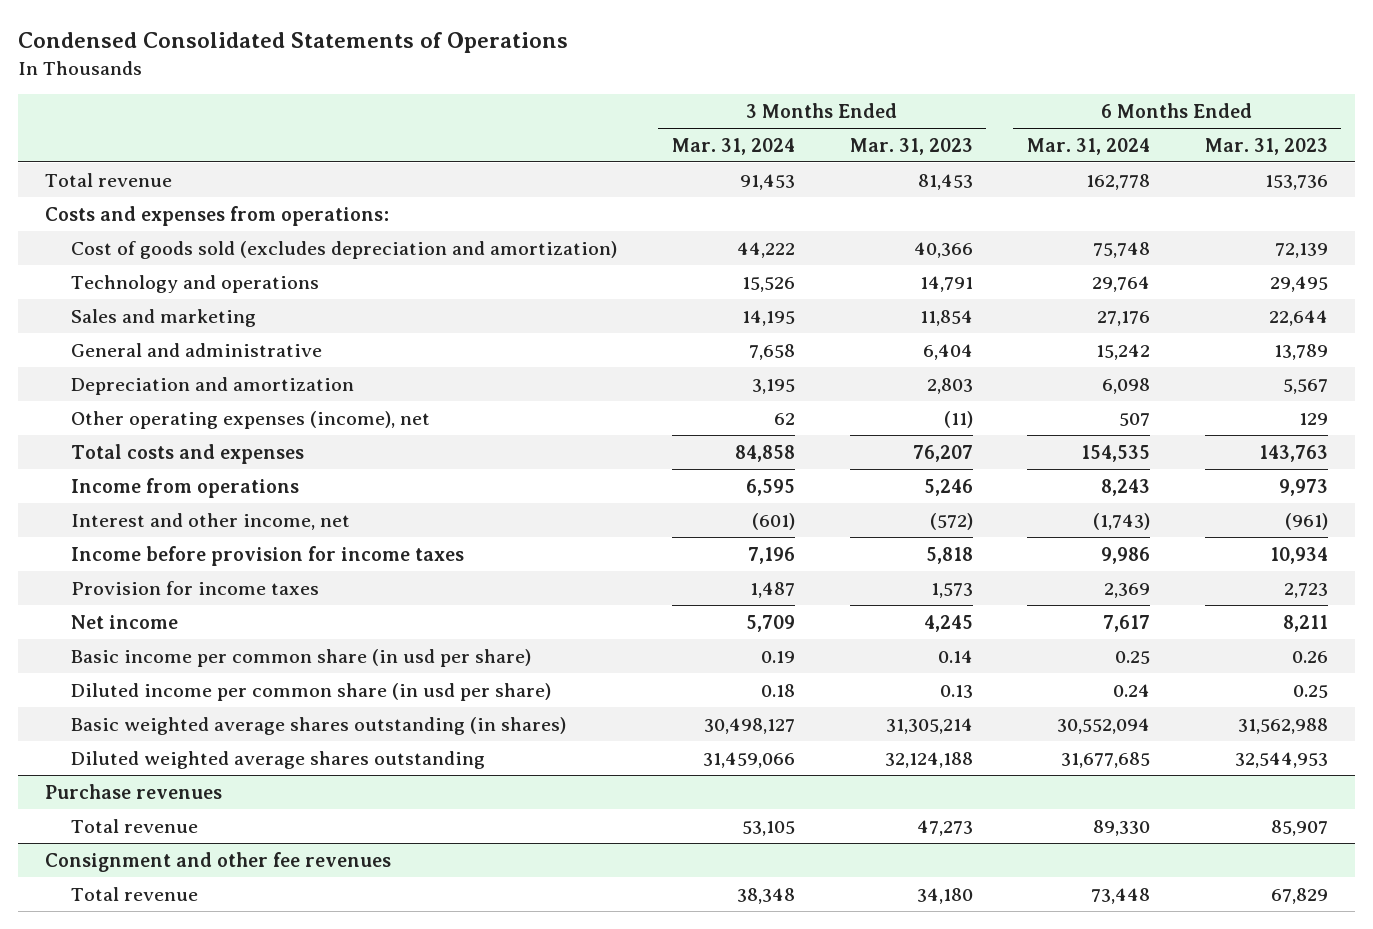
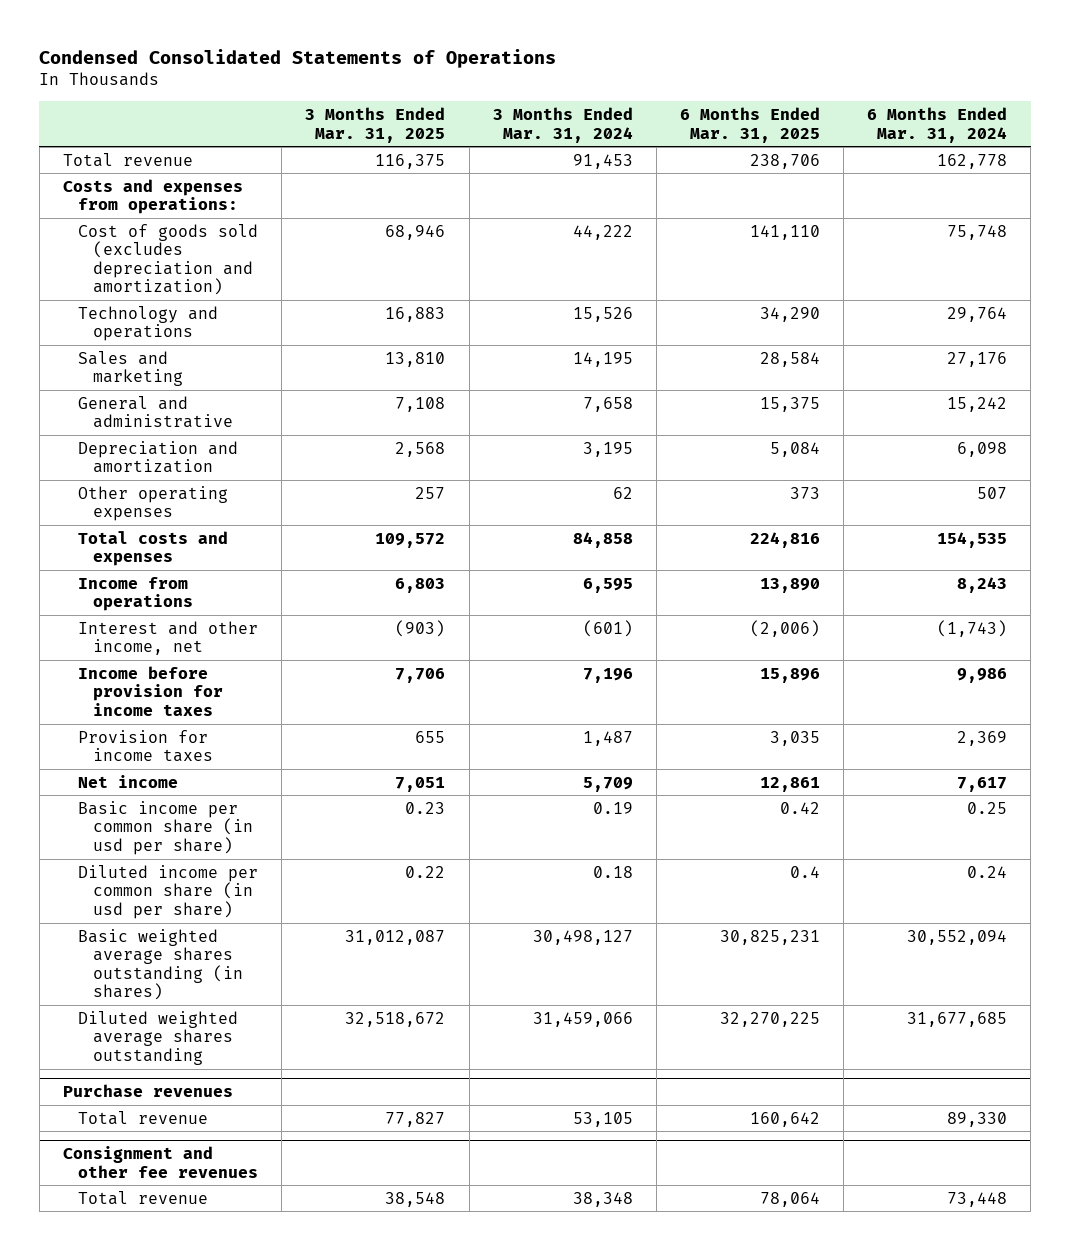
- | 3 Months Ended Mar. 31, 2024 | 3 Months Ended Mar. 31, 2023 | 6 Months Ended Mar. 31, 2024 | 6 Months Ended Mar. 31, 2023
+ | 3 Months Ended Mar. 31, 2025 | 3 Months Ended Mar. 31, 2024 | 6 Months Ended Mar. 31, 2025 | 6 Months Ended Mar. 31, 2024
- Other operating expenses (income), net | 62 | (11) | 507 | 129
+ Other operating expenses | 257 | 62 | 373 | 507

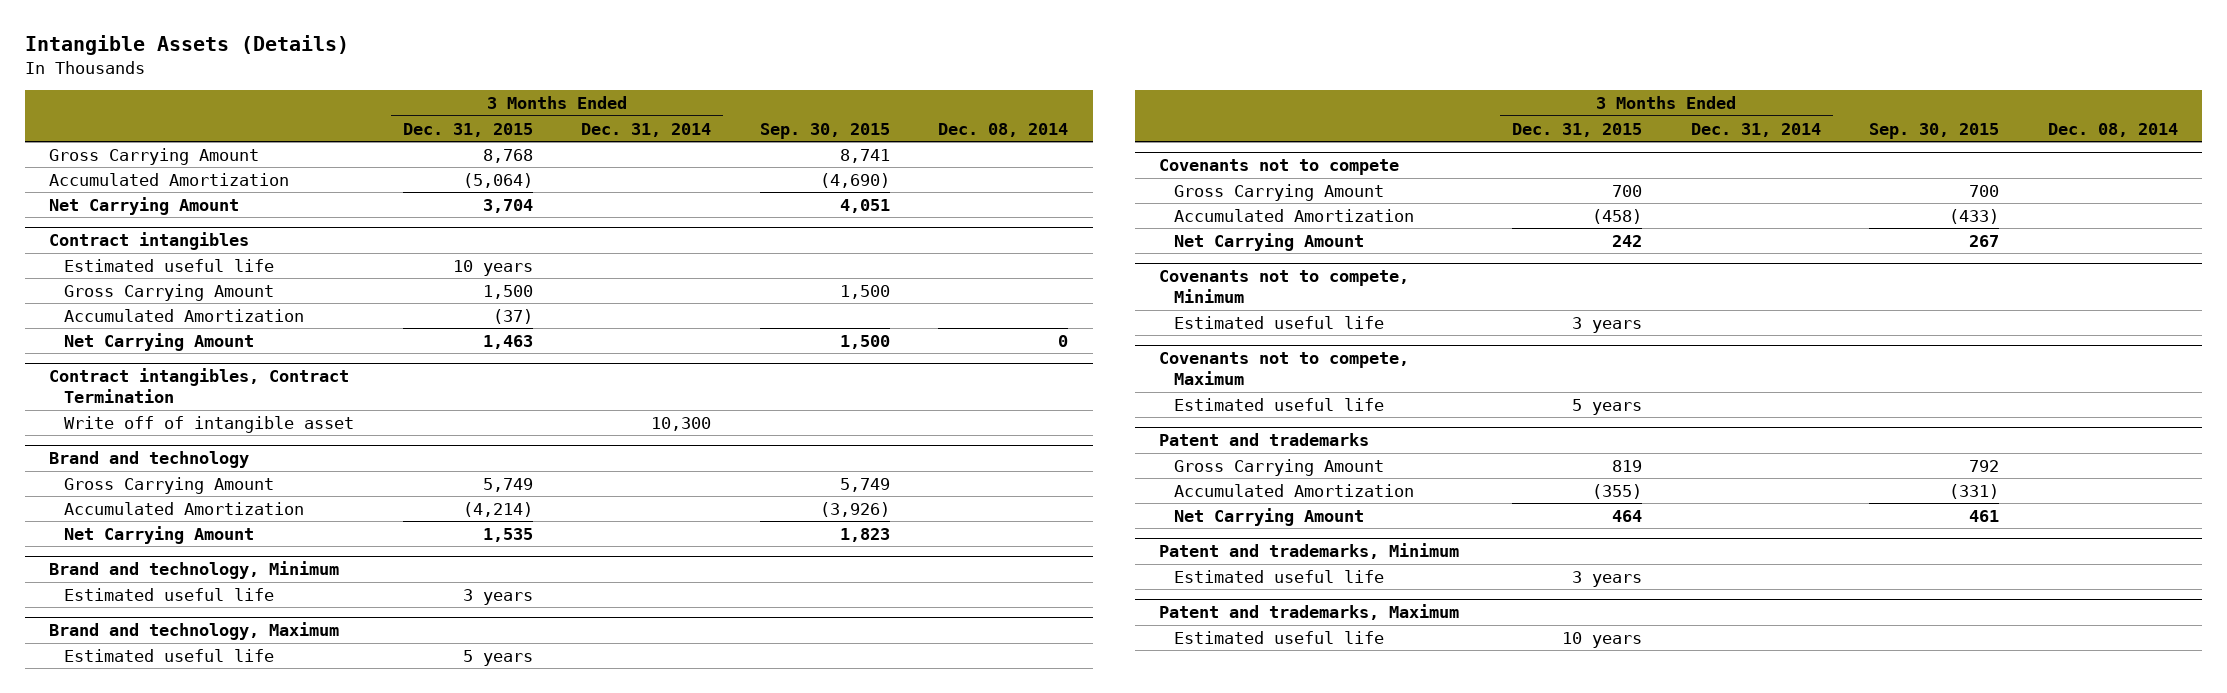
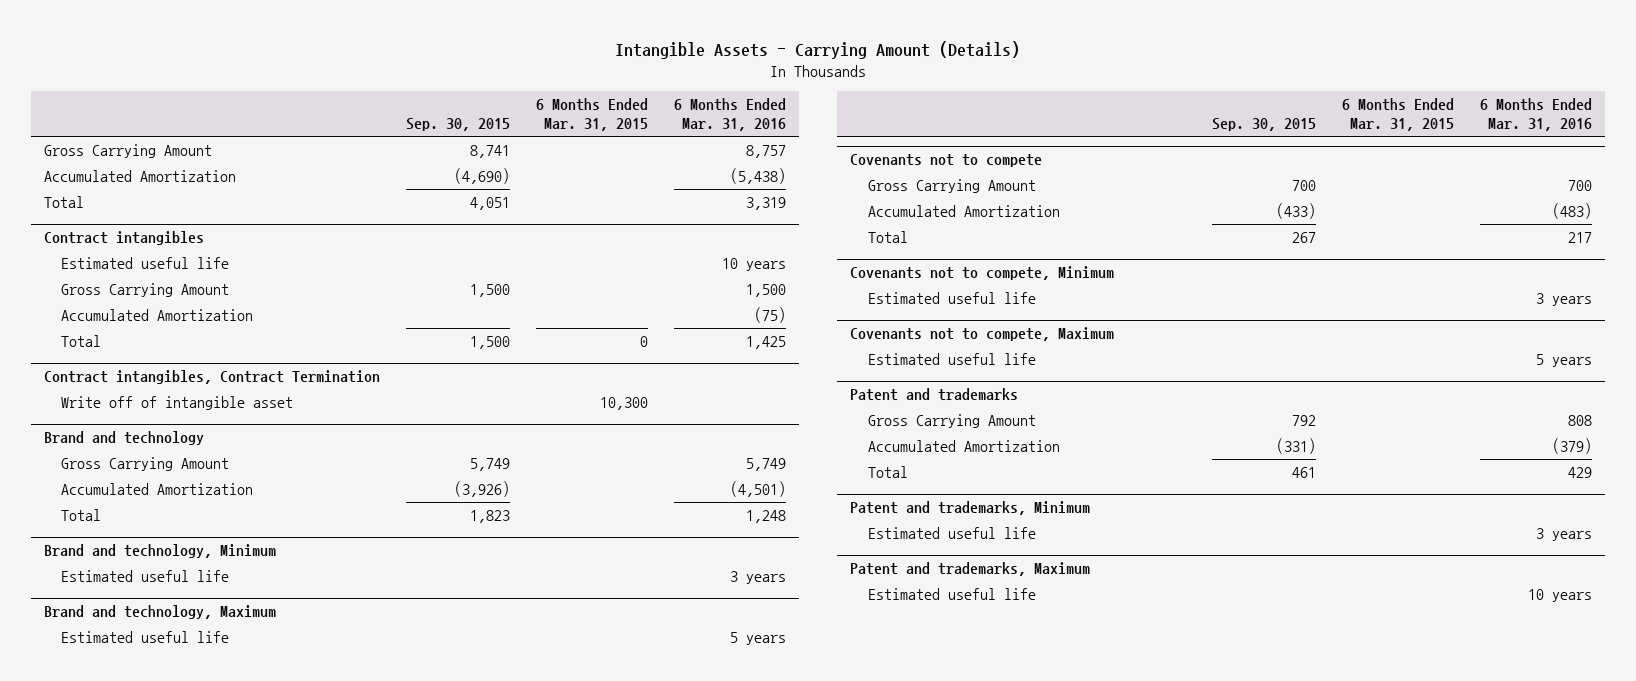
- Intangible Assets (Details)
+ Intangible Assets - Carrying Amount (Details)
- | 3 Months Ended Dec. 31, 2015 | 3 Months Ended Dec. 31, 2014 | Sep. 30, 2015 | Dec. 08, 2014
+ | Sep. 30, 2015 | 6 Months Ended Mar. 31, 2015 | 6 Months Ended Mar. 31, 2016
- Net Carrying Amount | 3,704 | | 4,051 |
+ Total | 4,051 | | 3,319
@ Contract intangibles
- Net Carrying Amount | 1,463 | | 1,500 | 0
+ Total | 1,500 | 0 | 1,425
@ Brand and technology
- Net Carrying Amount | 1,535 | | 1,823 |
+ Total | 1,823 | | 1,248
@ Covenants not to compete
- Net Carrying Amount | 242 | | 267 |
+ Total | 267 | | 217
@ Patent and trademarks
- Net Carrying Amount | 464 | | 461 |
+ Total | 461 | | 429

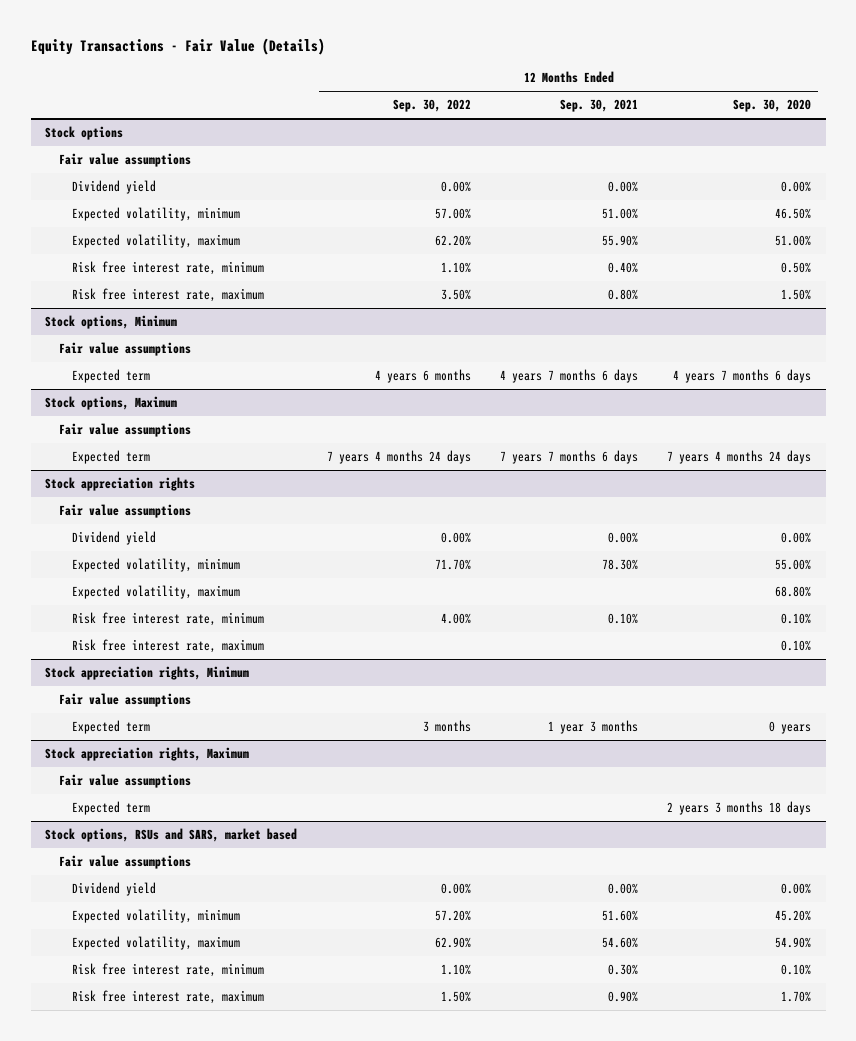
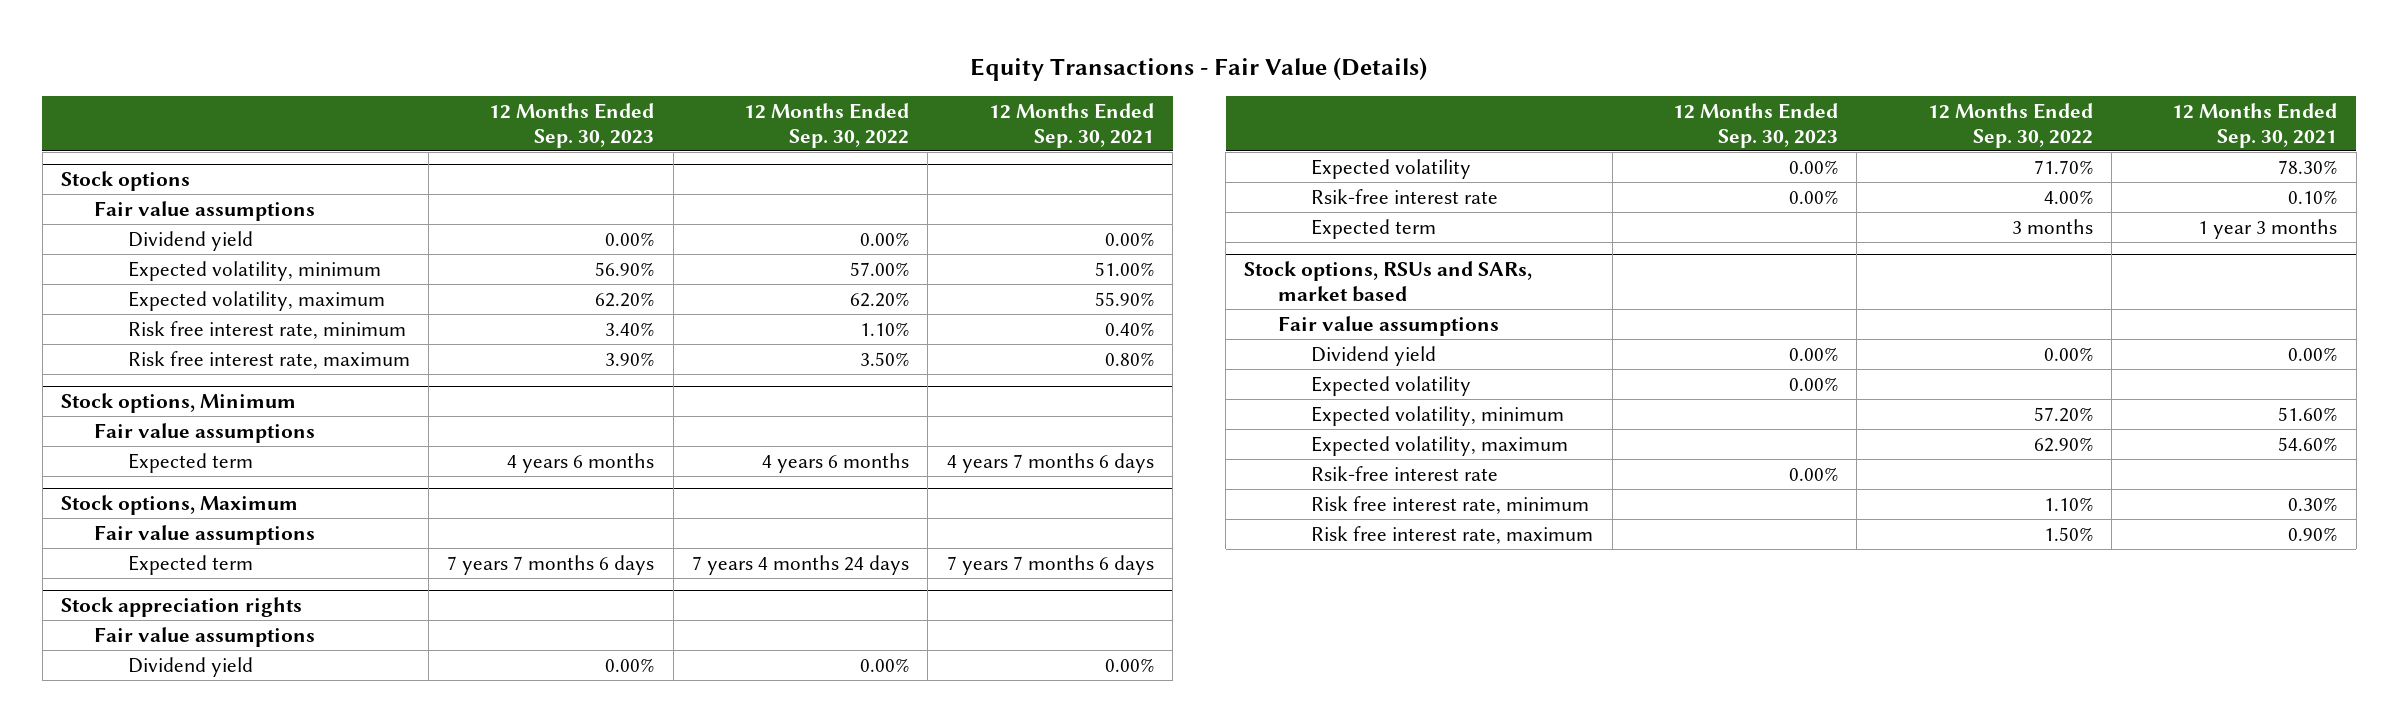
- | 12 Months Ended Sep. 30, 2022 | 12 Months Ended Sep. 30, 2021 | 12 Months Ended Sep. 30, 2020
+ | 12 Months Ended Sep. 30, 2023 | 12 Months Ended Sep. 30, 2022 | 12 Months Ended Sep. 30, 2021
@ Stock appreciation rights
- Expected volatility, minimum | 71.70% | 78.30% | 55.00%
- Expected volatility, maximum | | | 68.80%
- Risk free interest rate, minimum | 4.00% | 0.10% | 0.10%
- Risk free interest rate, maximum | | | 0.10%
- Stock appreciation rights, Minimum
- Fair value assumptions
@ Stock appreciation rights
+ Expected volatility | 0.00% | 71.70% | 78.30%
+ Rsik-free interest rate | 0.00% | 4.00% | 0.10%
- Stock appreciation rights, Maximum
- Fair value assumptions
- Expected term | | | 2 years 3 months 18 days
- Stock options, RSUs and SARS, market based
+ Stock options, RSUs and SARs, market based
+ Expected volatility | 0.00% | |
+ Rsik-free interest rate | 0.00% | |

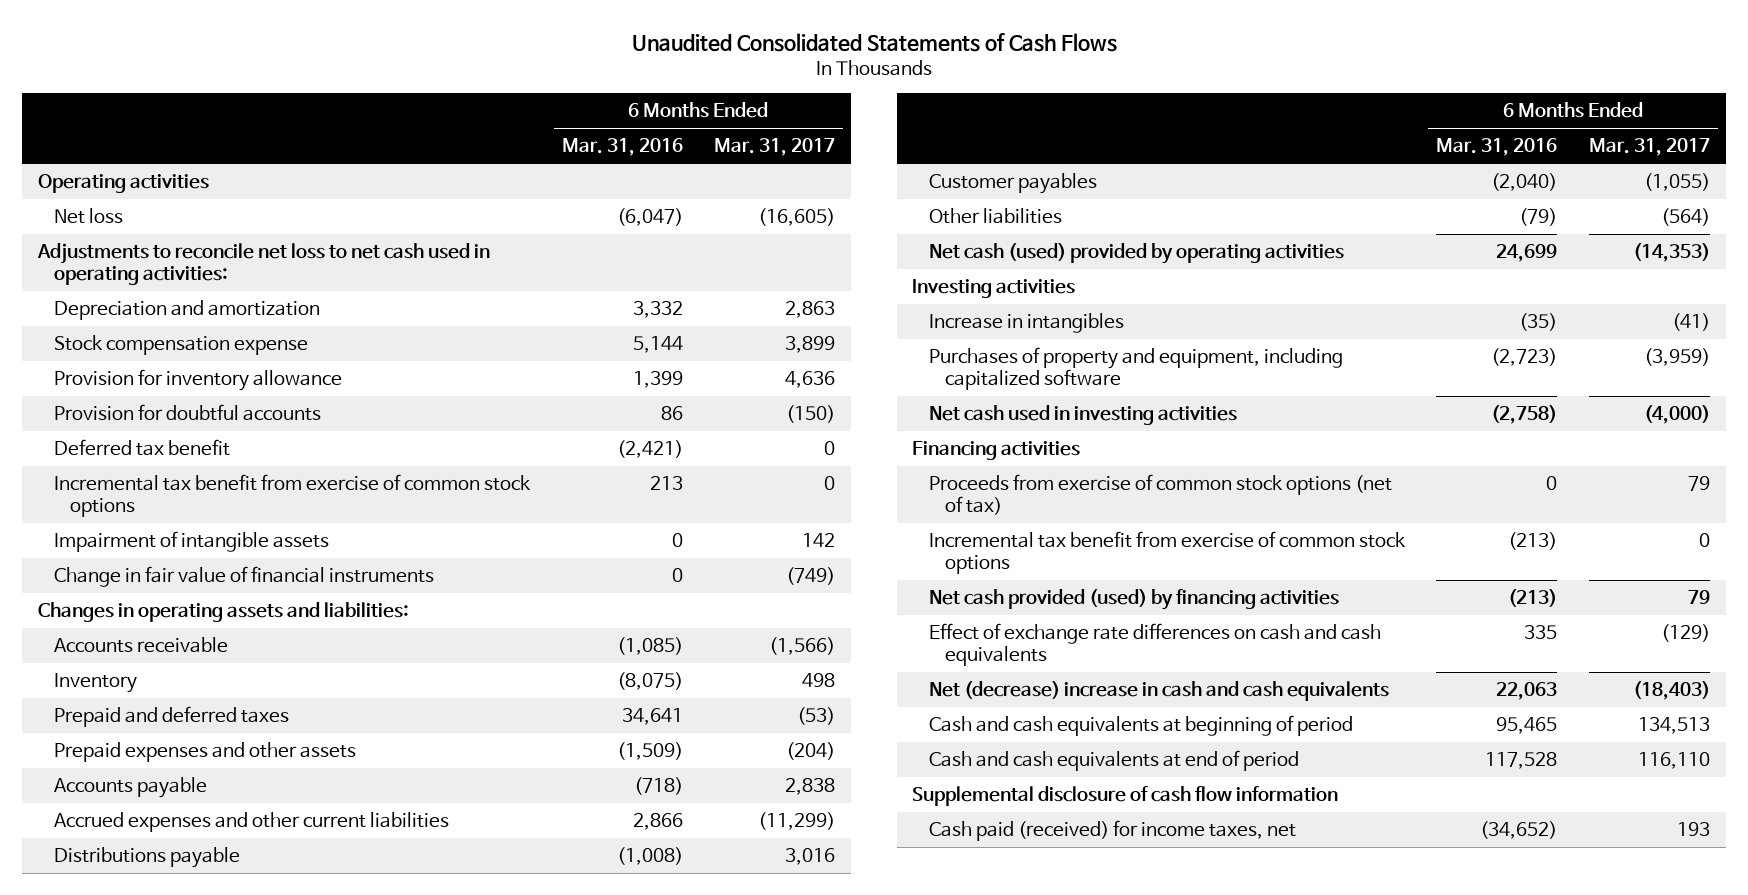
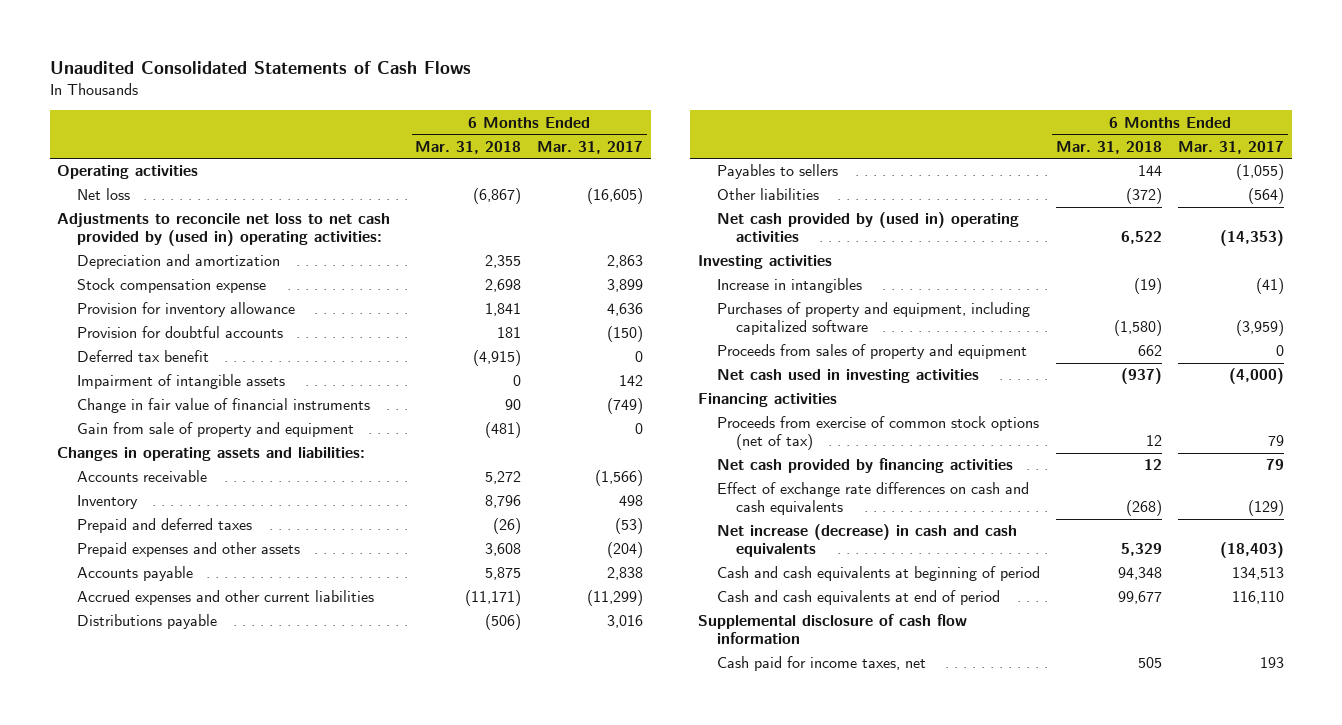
- | 6 Months Ended Mar. 31, 2016 | 6 Months Ended Mar. 31, 2017
+ | 6 Months Ended Mar. 31, 2018 | 6 Months Ended Mar. 31, 2017
- Adjustments to reconcile net loss to net cash used in operating activities:
+ Adjustments to reconcile net loss to net cash provided by (used in) operating activities:
- Incremental tax benefit from exercise of common stock options | 213 | 0
+ Gain from sale of property and equipment | (481) | 0
- Customer payables | (2,040) | (1,055)
+ Payables to sellers | 144 | (1,055)
- Net cash (used) provided by operating activities | 24,699 | (14,353)
+ Net cash provided by (used in) operating activities | 6,522 | (14,353)
+ Proceeds from sales of property and equipment | 662 | 0
- Incremental tax benefit from exercise of common stock options | (213) | 0
- Net cash provided (used) by financing activities | (213) | 79
+ Net cash provided by financing activities | 12 | 79
- Net (decrease) increase in cash and cash equivalents | 22,063 | (18,403)
+ Net increase (decrease) in cash and cash equivalents | 5,329 | (18,403)
- Cash paid (received) for income taxes, net | (34,652) | 193
+ Cash paid for income taxes, net | 505 | 193

